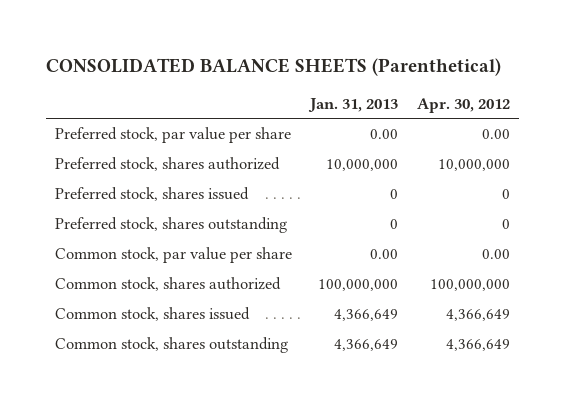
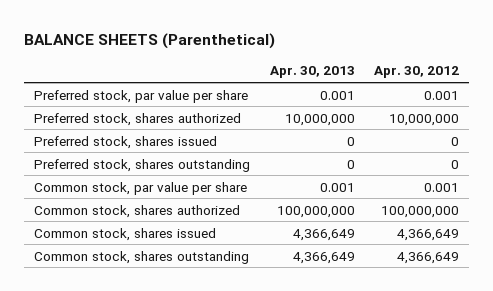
- CONSOLIDATED BALANCE SHEETS (Parenthetical)
+ BALANCE SHEETS (Parenthetical)
- | Jan. 31, 2013 | Apr. 30, 2012
+ | Apr. 30, 2013 | Apr. 30, 2012
- Preferred stock, par value per share | 0.00 | 0.00
+ Preferred stock, par value per share | 0.001 | 0.001
- Common stock, par value per share | 0.00 | 0.00
+ Common stock, par value per share | 0.001 | 0.001

